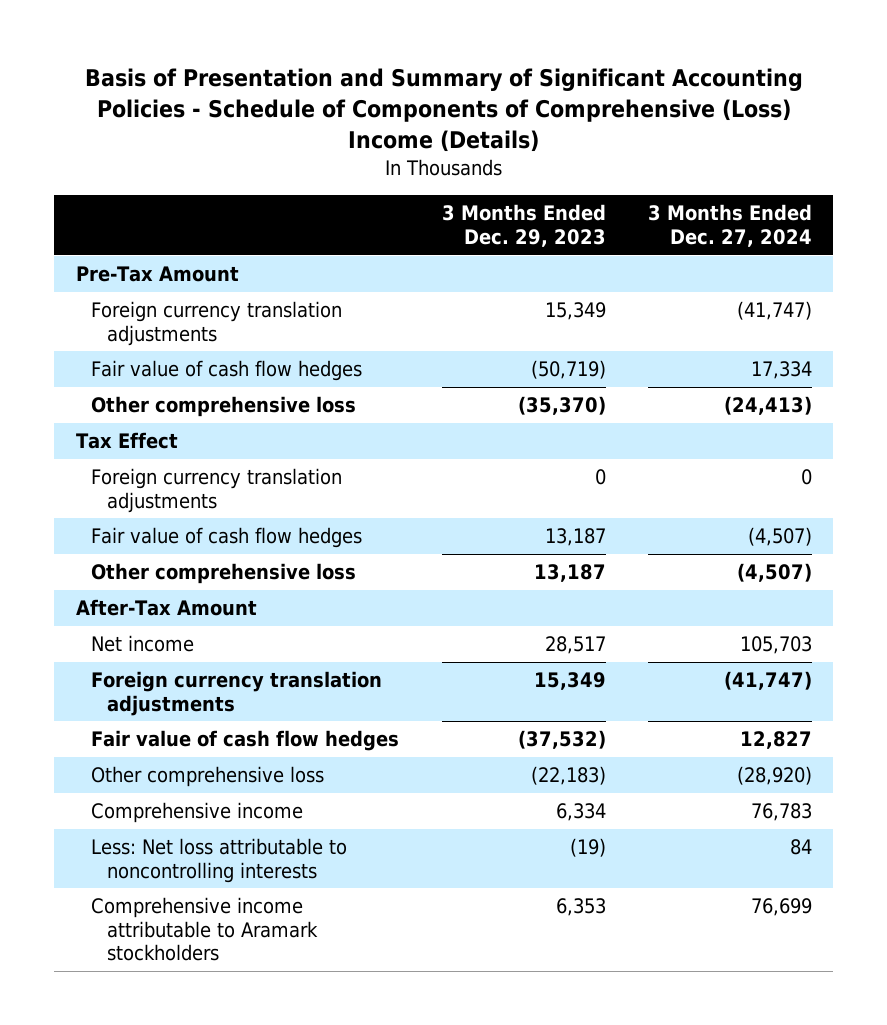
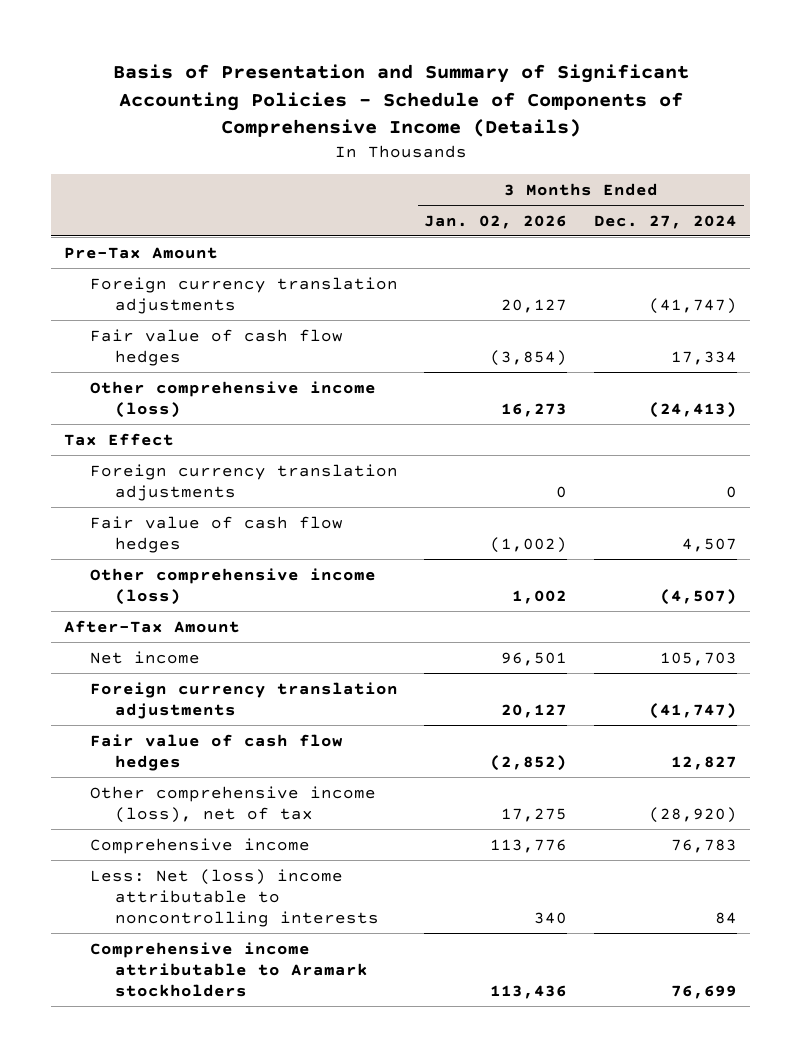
- Basis of Presentation and Summary of Significant Accounting Policies - Schedule of Components of Comprehensive (Loss) Income (Details)
+ Basis of Presentation and Summary of Significant Accounting Policies - Schedule of Components of Comprehensive Income (Details)
- | 3 Months Ended Dec. 29, 2023 | 3 Months Ended Dec. 27, 2024
+ | 3 Months Ended Jan. 02, 2026 | 3 Months Ended Dec. 27, 2024
- Other comprehensive loss | (35,370) | (24,413)
+ Other comprehensive income (loss) | 16,273 | (24,413)
- Fair value of cash flow hedges | 13,187 | (4,507)
- Other comprehensive loss | 13,187 | (4,507)
+ Fair value of cash flow hedges | (1,002) | 4,507
+ Other comprehensive income (loss) | 1,002 | (4,507)
- Other comprehensive loss | (22,183) | (28,920)
+ Other comprehensive income (loss), net of tax | 17,275 | (28,920)
- Less: Net loss attributable to noncontrolling interests | (19) | 84
+ Less: Net (loss) income attributable to noncontrolling interests | 340 | 84

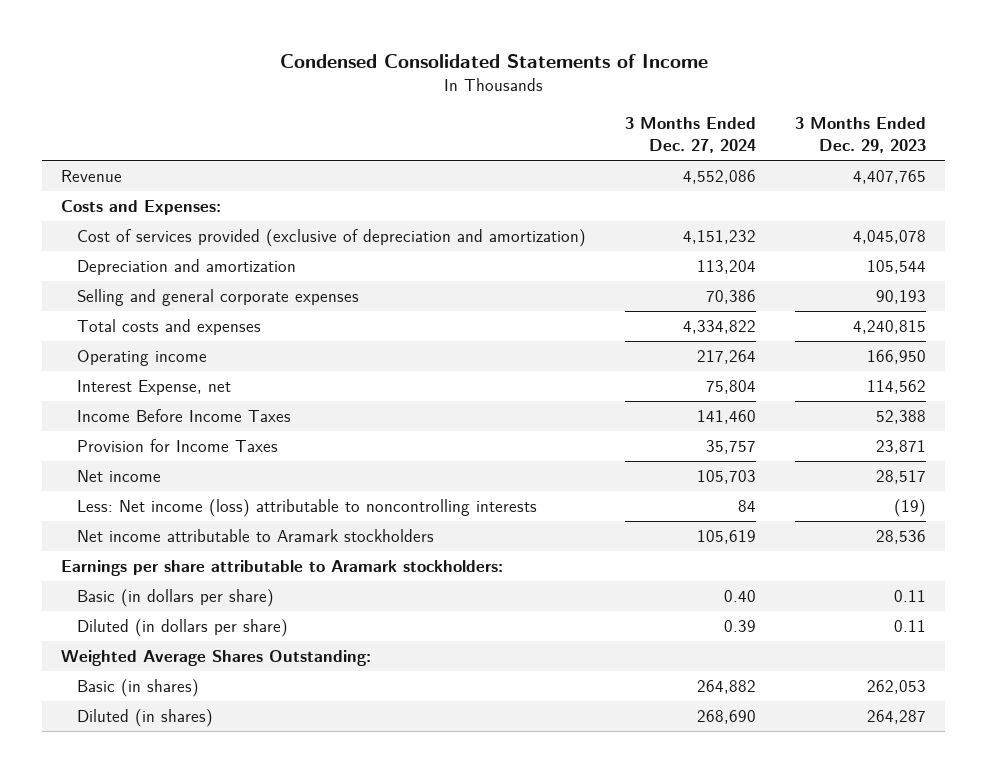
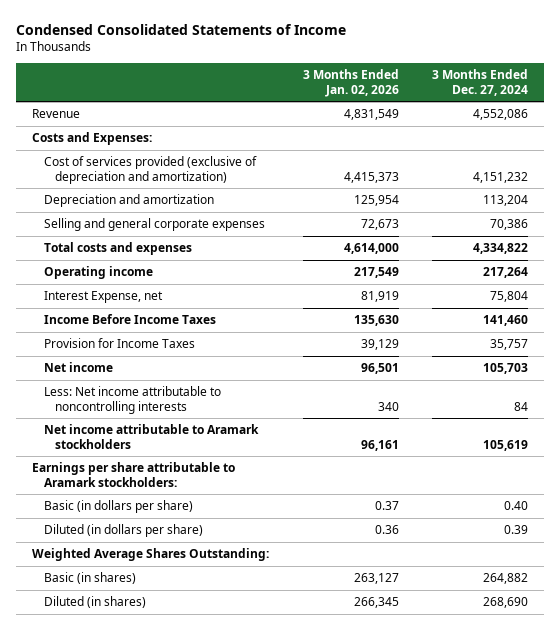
- | 3 Months Ended Dec. 27, 2024 | 3 Months Ended Dec. 29, 2023
+ | 3 Months Ended Jan. 02, 2026 | 3 Months Ended Dec. 27, 2024
- Less: Net income (loss) attributable to noncontrolling interests | 84 | (19)
+ Less: Net income attributable to noncontrolling interests | 340 | 84

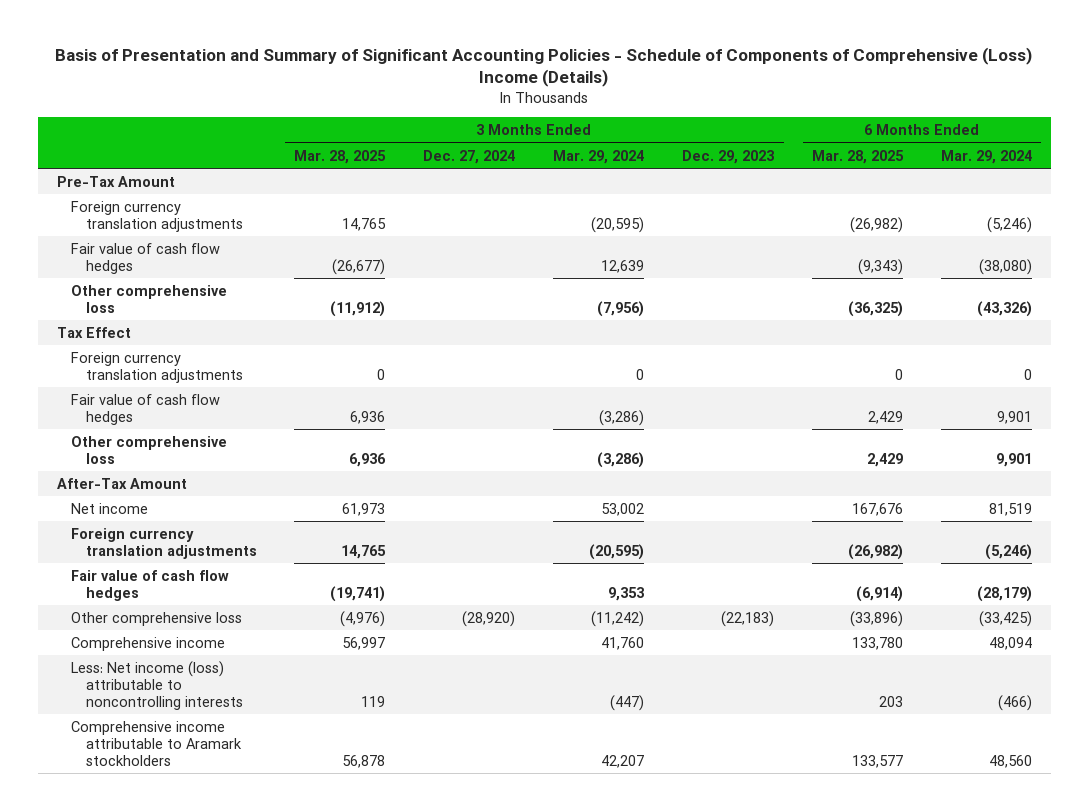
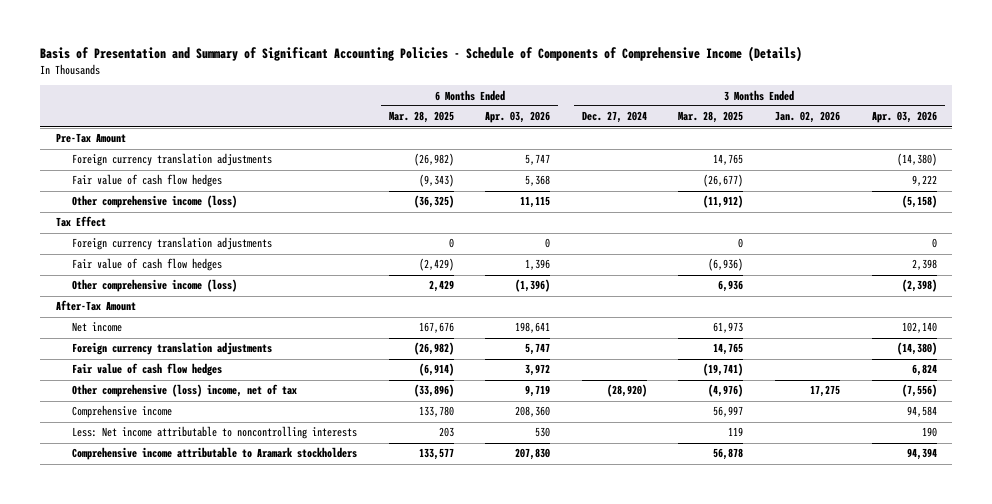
- Basis of Presentation and Summary of Significant Accounting Policies - Schedule of Components of Comprehensive (Loss) Income (Details)
+ Basis of Presentation and Summary of Significant Accounting Policies - Schedule of Components of Comprehensive Income (Details)
- | 3 Months Ended Mar. 28, 2025 | 3 Months Ended Dec. 27, 2024 | 3 Months Ended Mar. 29, 2024 | 3 Months Ended Dec. 29, 2023 | 6 Months Ended Mar. 28, 2025 | 6 Months Ended Mar. 29, 2024
+ | 6 Months Ended Mar. 28, 2025 | 6 Months Ended Apr. 03, 2026 | 3 Months Ended Dec. 27, 2024 | 3 Months Ended Mar. 28, 2025 | 3 Months Ended Jan. 02, 2026 | 3 Months Ended Apr. 03, 2026
- Other comprehensive loss | (11,912) | | (7,956) | | (36,325) | (43,326)
+ Other comprehensive income (loss) | (36,325) | 11,115 | | (11,912) | | (5,158)
- Fair value of cash flow hedges | 6,936 | | (3,286) | | 2,429 | 9,901
- Other comprehensive loss | 6,936 | | (3,286) | | 2,429 | 9,901
+ Fair value of cash flow hedges | (2,429) | 1,396 | | (6,936) | | 2,398
+ Other comprehensive income (loss) | 2,429 | (1,396) | | 6,936 | | (2,398)
- Other comprehensive loss | (4,976) | (28,920) | (11,242) | (22,183) | (33,896) | (33,425)
+ Other comprehensive (loss) income, net of tax | (33,896) | 9,719 | (28,920) | (4,976) | 17,275 | (7,556)
- Less: Net income (loss) attributable to noncontrolling interests | 119 | | (447) | | 203 | (466)
+ Less: Net income attributable to noncontrolling interests | 203 | 530 | | 119 | | 190

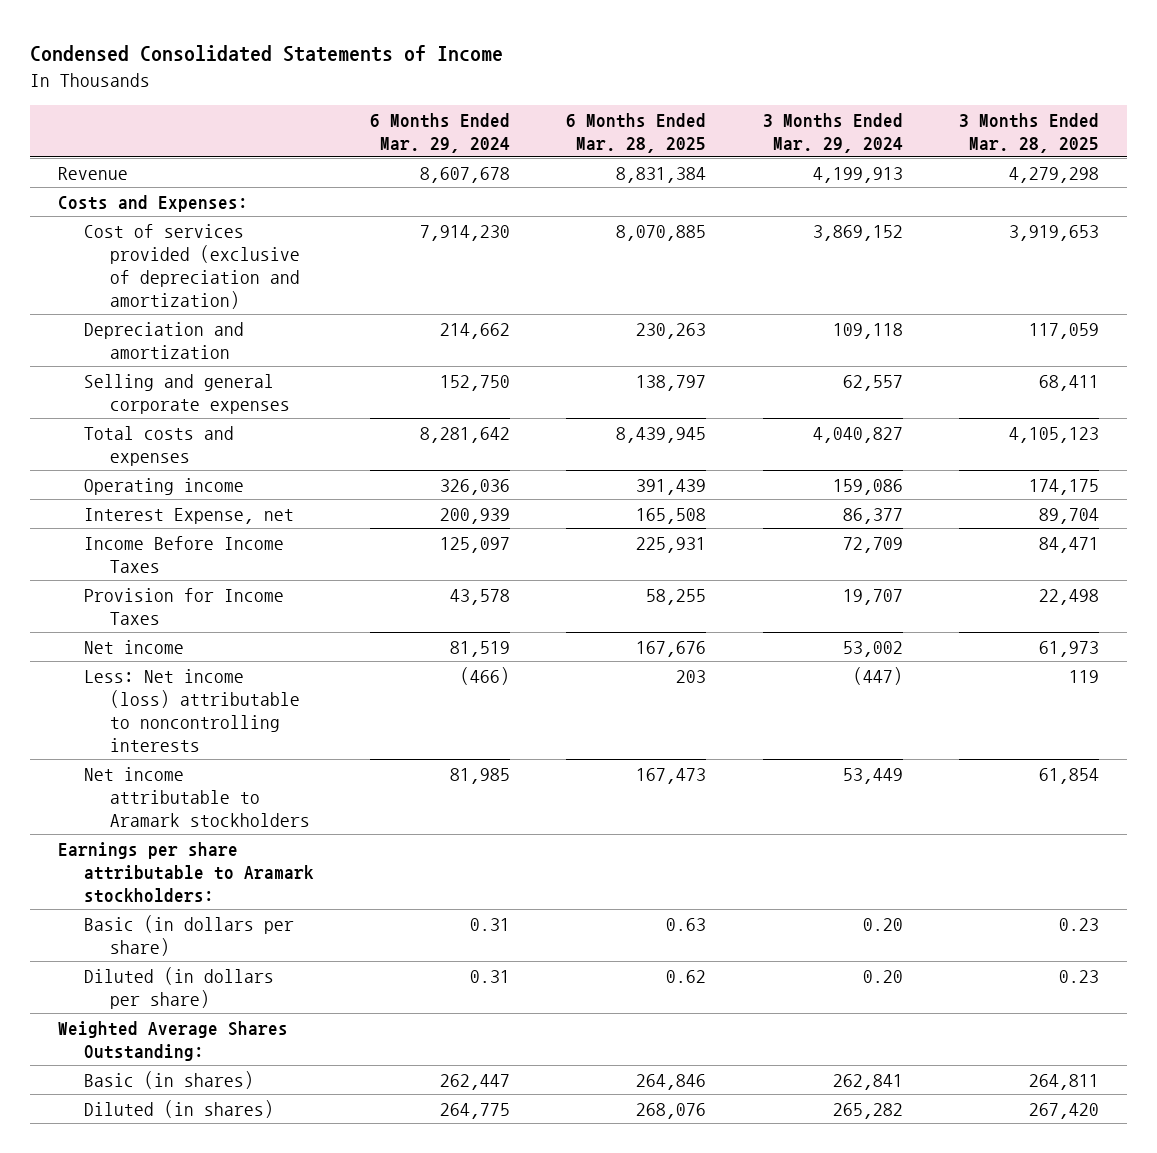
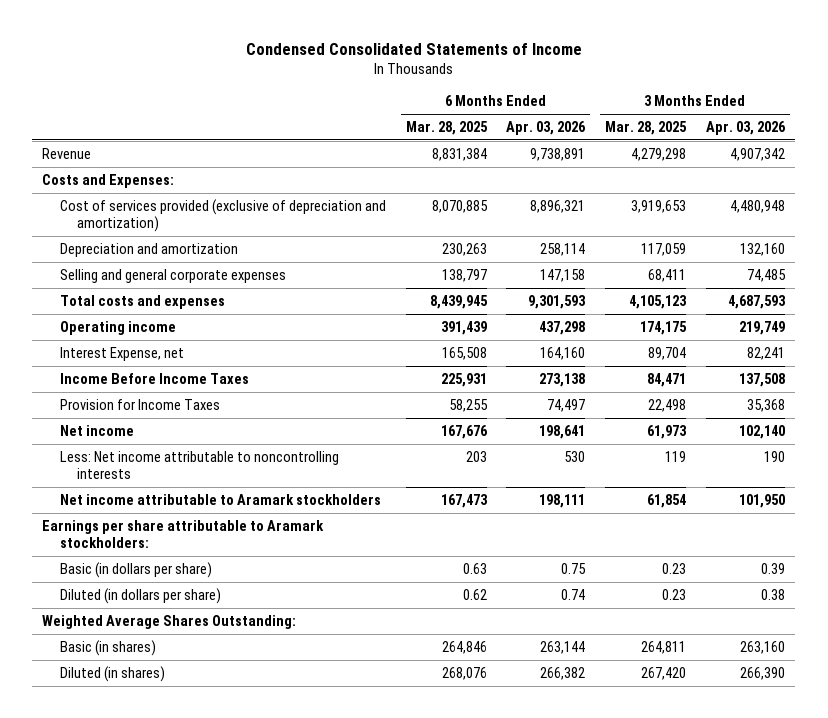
- | 6 Months Ended Mar. 29, 2024 | 6 Months Ended Mar. 28, 2025 | 3 Months Ended Mar. 29, 2024 | 3 Months Ended Mar. 28, 2025
+ | 6 Months Ended Mar. 28, 2025 | 6 Months Ended Apr. 03, 2026 | 3 Months Ended Mar. 28, 2025 | 3 Months Ended Apr. 03, 2026
- Less: Net income (loss) attributable to noncontrolling interests | (466) | 203 | (447) | 119
+ Less: Net income attributable to noncontrolling interests | 203 | 530 | 119 | 190

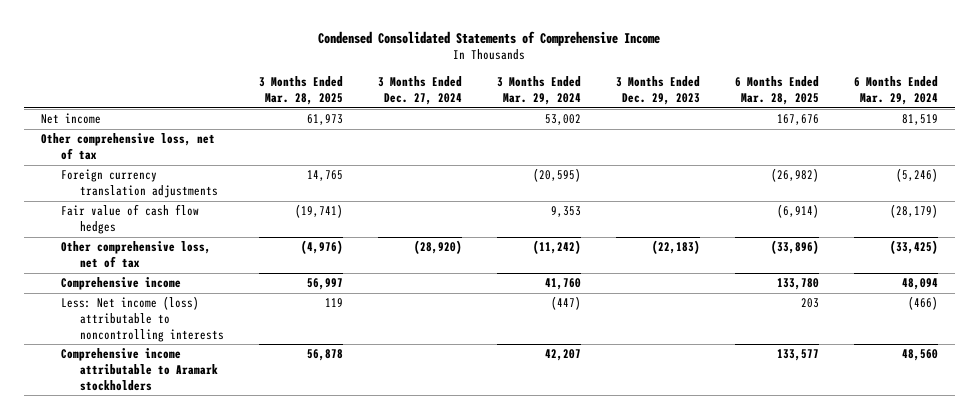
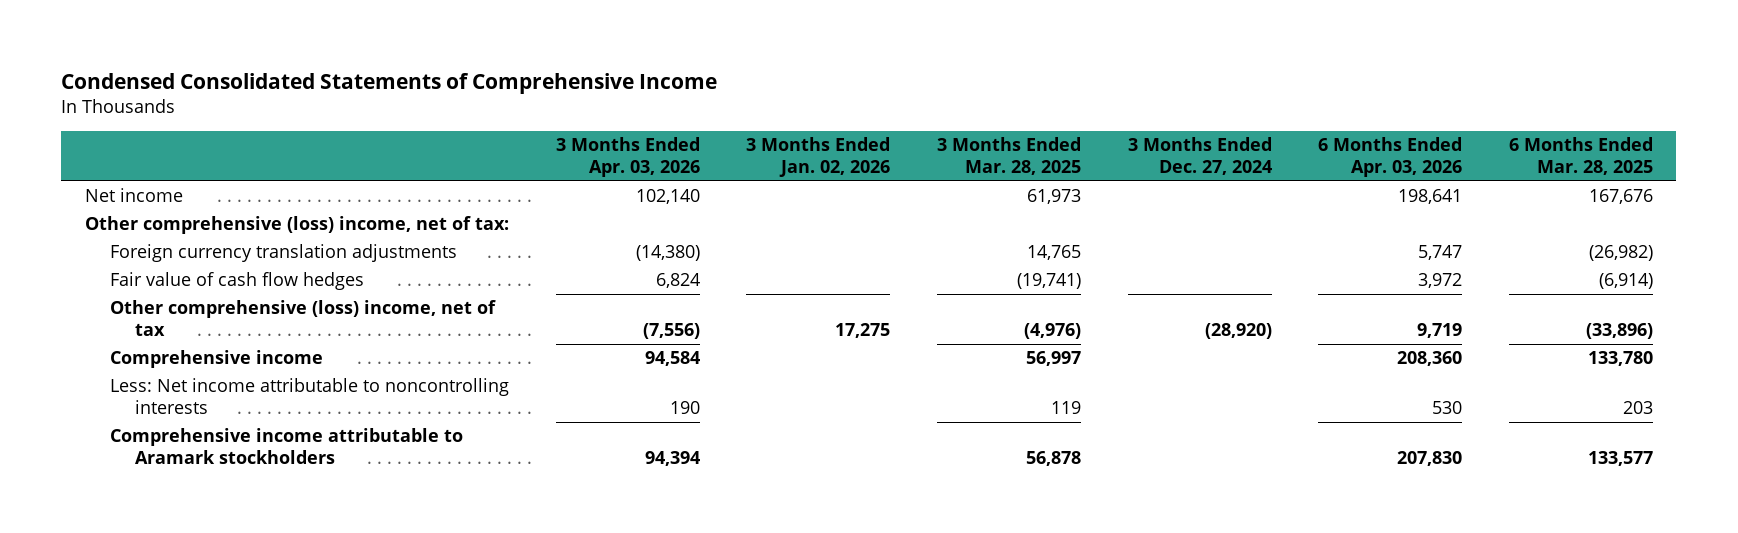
- | 3 Months Ended Mar. 28, 2025 | 3 Months Ended Dec. 27, 2024 | 3 Months Ended Mar. 29, 2024 | 3 Months Ended Dec. 29, 2023 | 6 Months Ended Mar. 28, 2025 | 6 Months Ended Mar. 29, 2024
+ | 3 Months Ended Apr. 03, 2026 | 3 Months Ended Jan. 02, 2026 | 3 Months Ended Mar. 28, 2025 | 3 Months Ended Dec. 27, 2024 | 6 Months Ended Apr. 03, 2026 | 6 Months Ended Mar. 28, 2025
- Other comprehensive loss, net of tax
+ Other comprehensive (loss) income, net of tax:
- Other comprehensive loss, net of tax | (4,976) | (28,920) | (11,242) | (22,183) | (33,896) | (33,425)
+ Other comprehensive (loss) income, net of tax | (7,556) | 17,275 | (4,976) | (28,920) | 9,719 | (33,896)
- Less: Net income (loss) attributable to noncontrolling interests | 119 | | (447) | | 203 | (466)
+ Less: Net income attributable to noncontrolling interests | 190 | | 119 | | 530 | 203

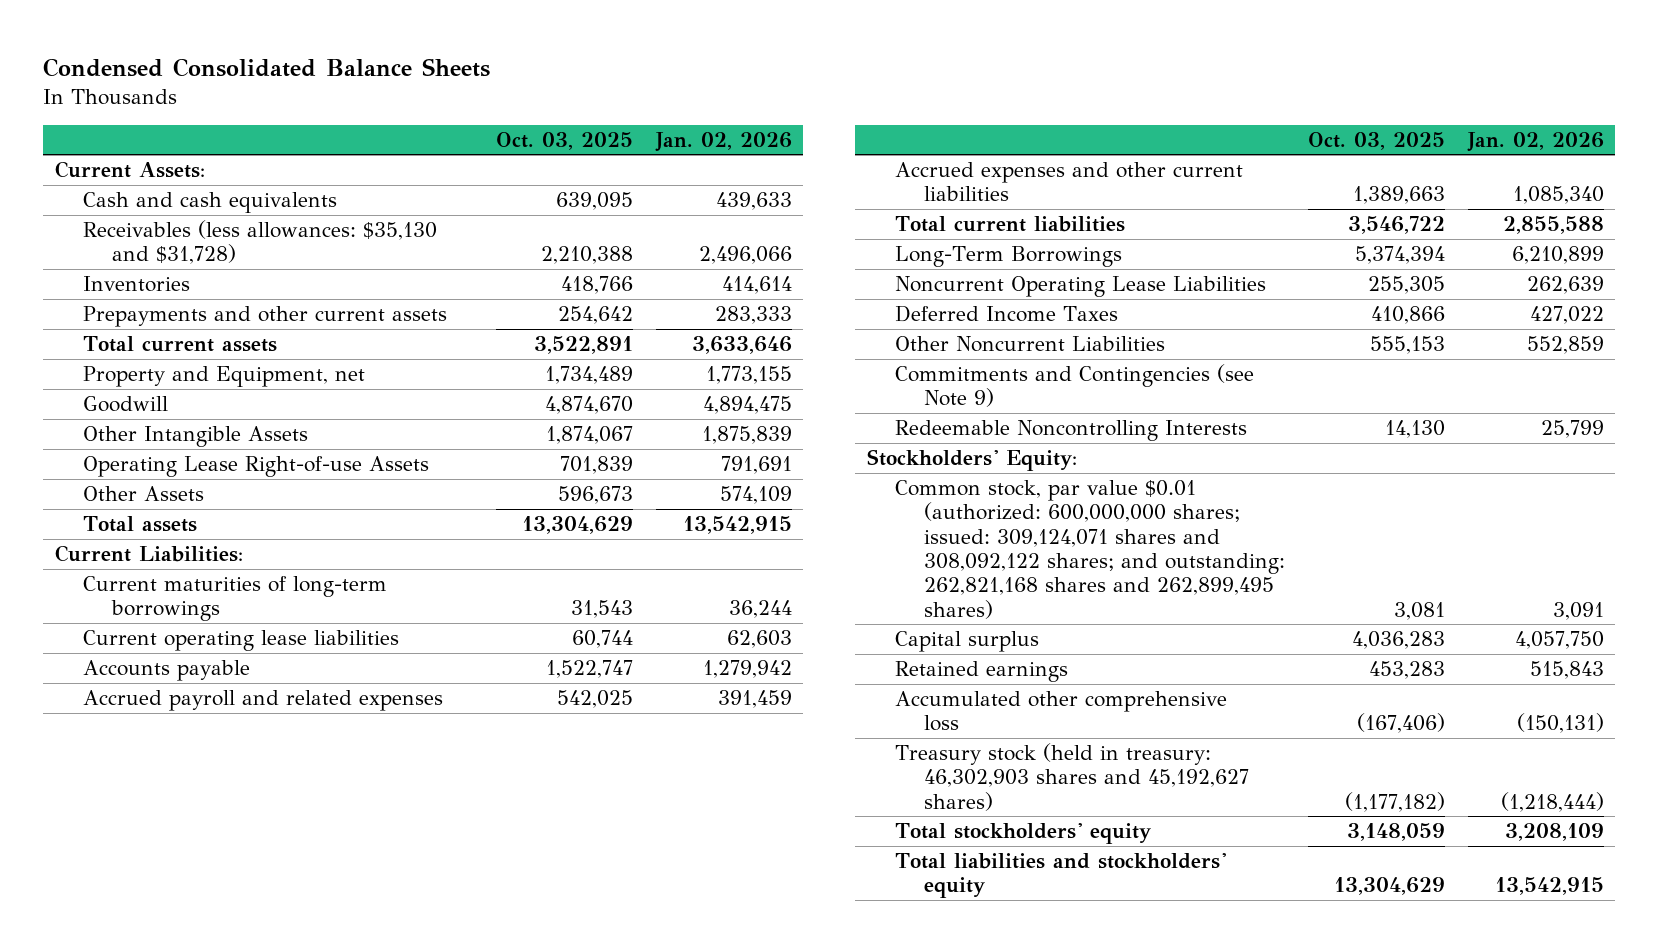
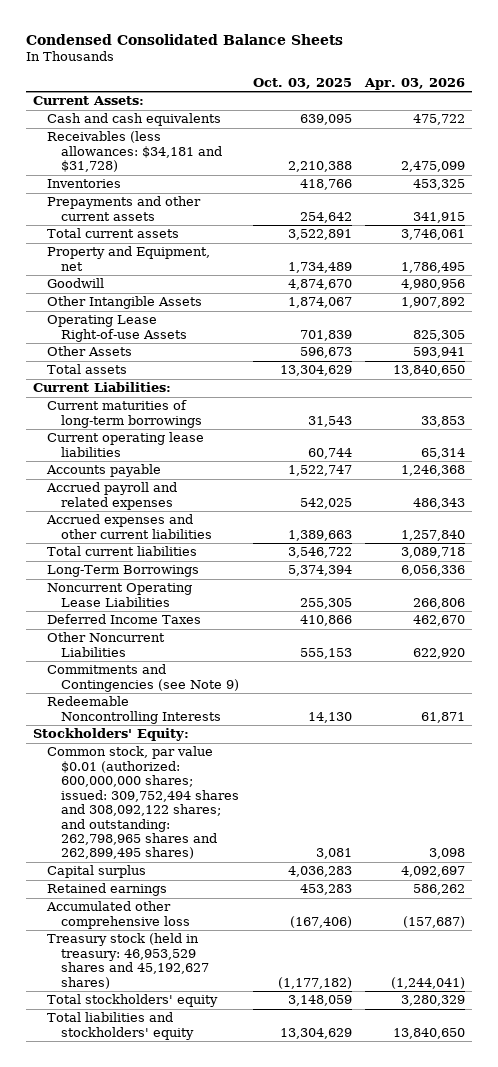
- | Oct. 03, 2025 | Jan. 02, 2026
+ | Oct. 03, 2025 | Apr. 03, 2026
- Receivables (less allowances: $35,130 and $31,728) | 2,210,388 | 2,496,066
+ Receivables (less allowances: $34,181 and $31,728) | 2,210,388 | 2,475,099
- Common stock, par value $0.01 (authorized: 600,000,000 shares; issued: 309,124,071 shares and 308,092,122 shares; and outstanding: 262,821,168 shares and 262,899,495 shares) | 3,081 | 3,091
+ Common stock, par value $0.01 (authorized: 600,000,000 shares; issued: 309,752,494 shares and 308,092,122 shares; and outstanding: 262,798,965 shares and 262,899,495 shares) | 3,081 | 3,098
- Treasury stock (held in treasury: 46,302,903 shares and 45,192,627 shares) | (1,177,182) | (1,218,444)
+ Treasury stock (held in treasury: 46,953,529 shares and 45,192,627 shares) | (1,177,182) | (1,244,041)

